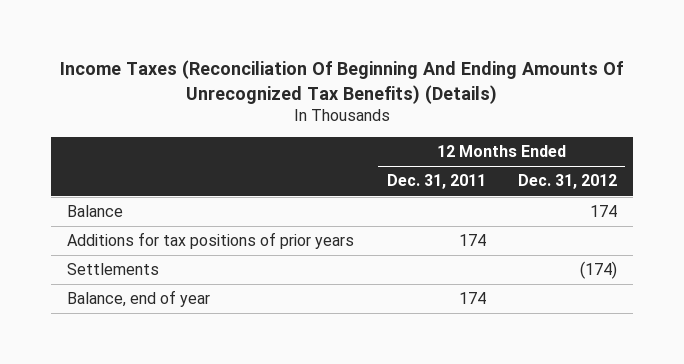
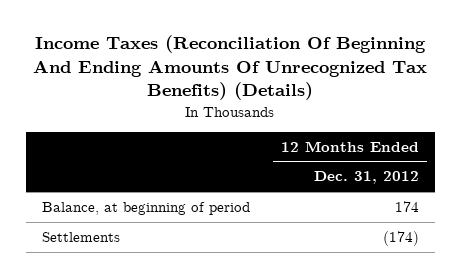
- | 12 Months Ended Dec. 31, 2011 | 12 Months Ended Dec. 31, 2012
+ | 12 Months Ended Dec. 31, 2012
- Balance | | 174
- Additions for tax positions of prior years | 174 |
+ Balance, at beginning of period | 174
- Balance, end of year | 174 |

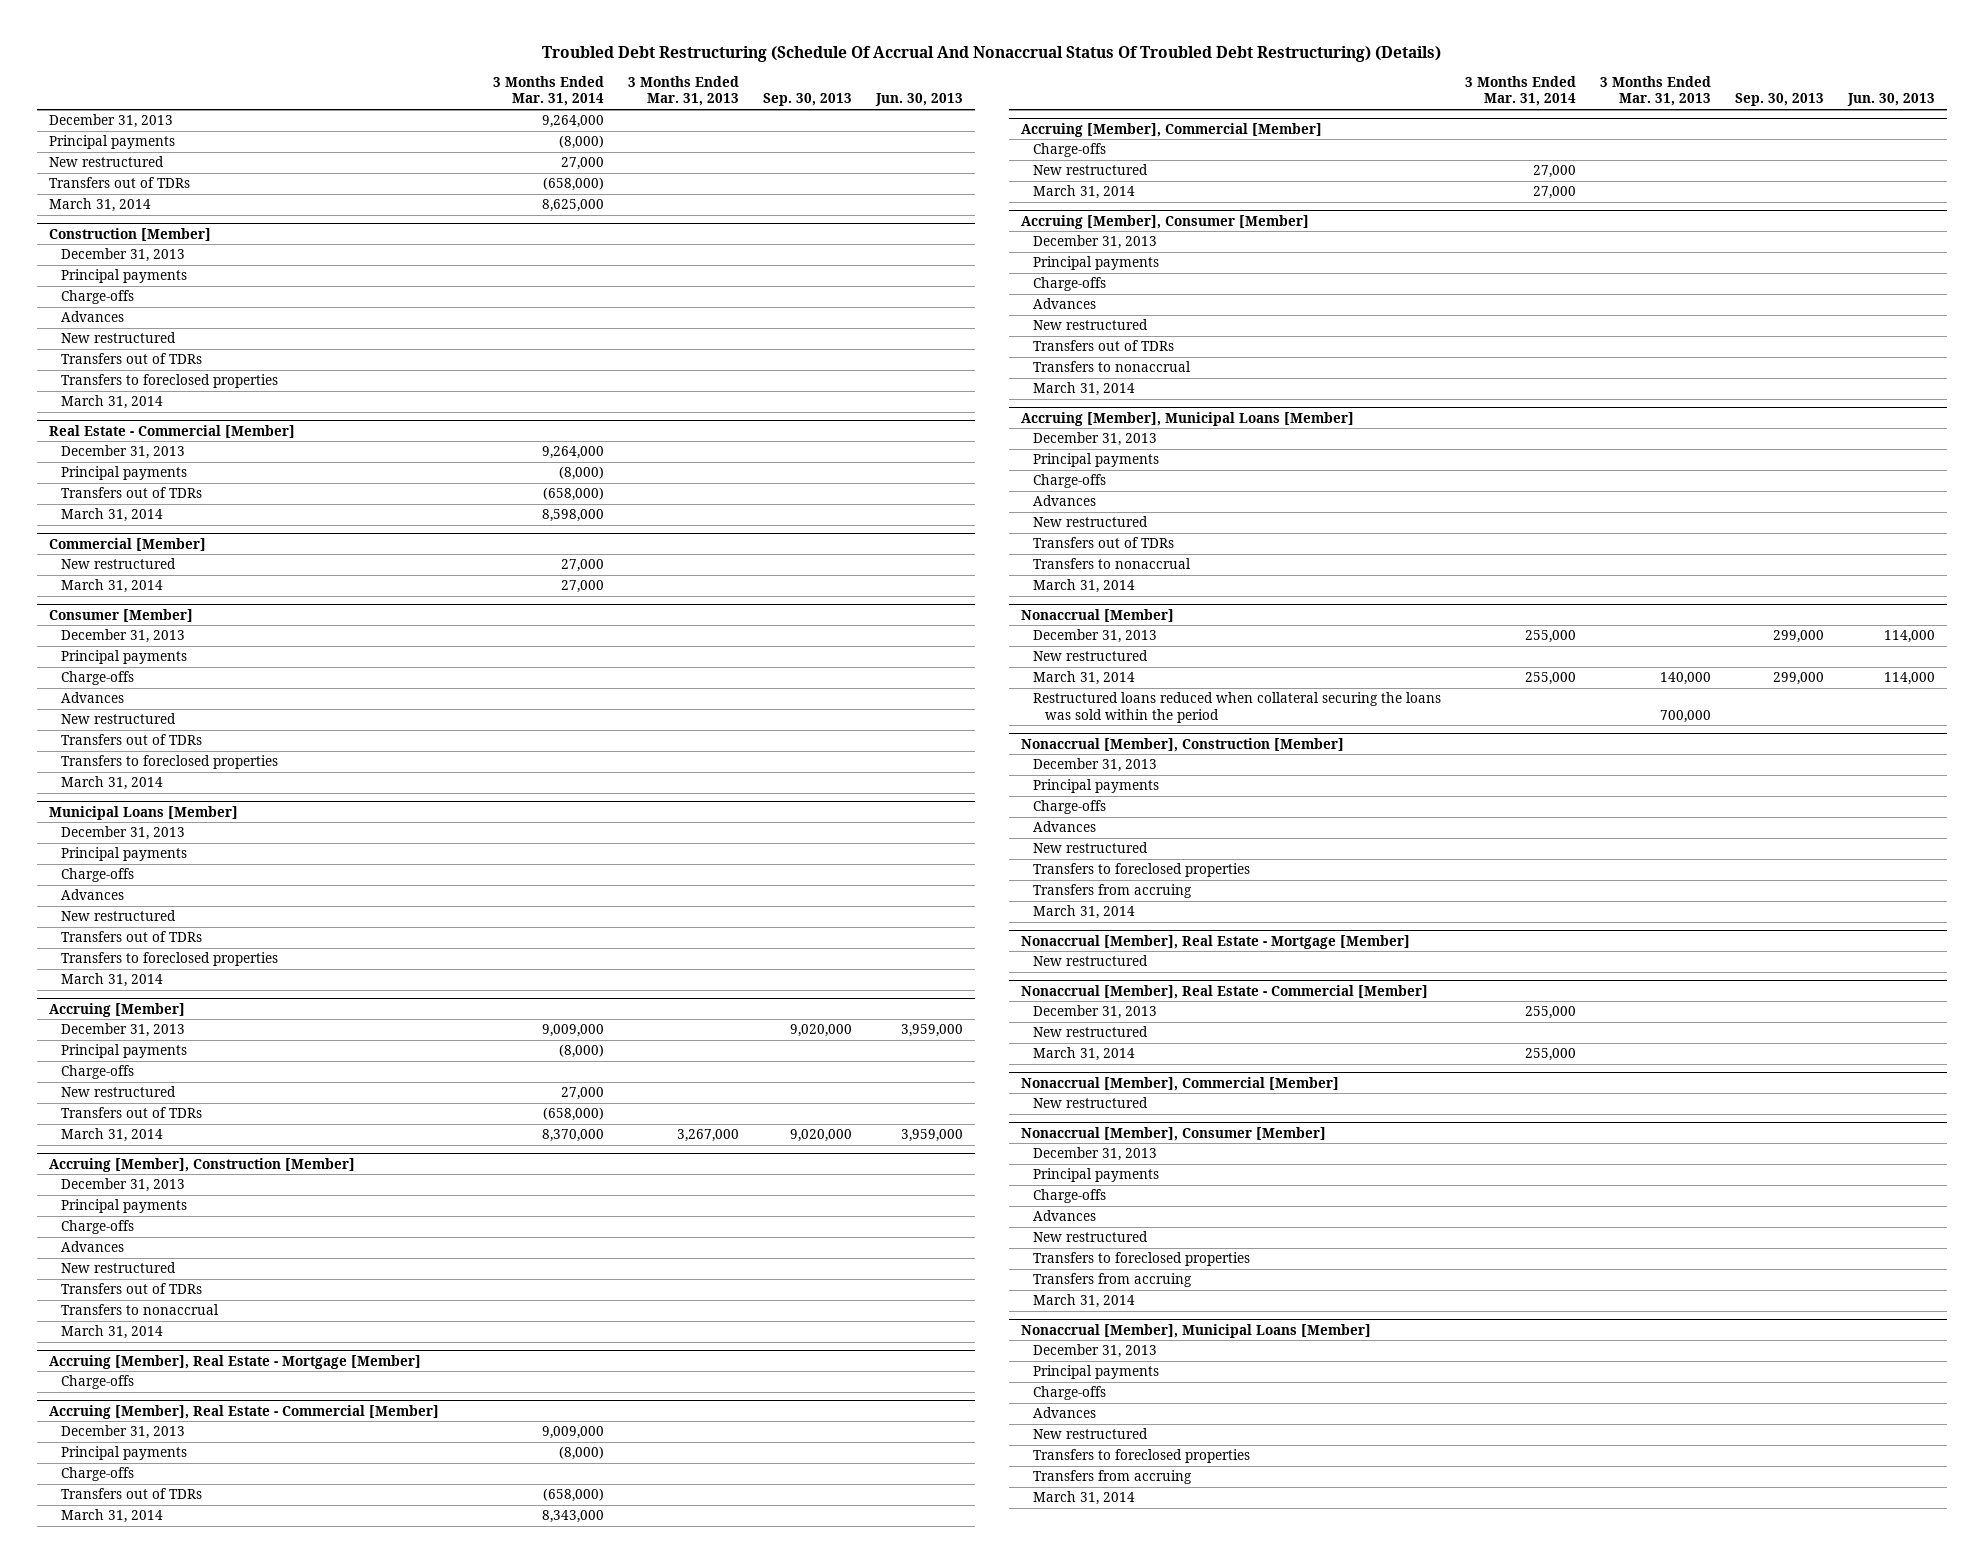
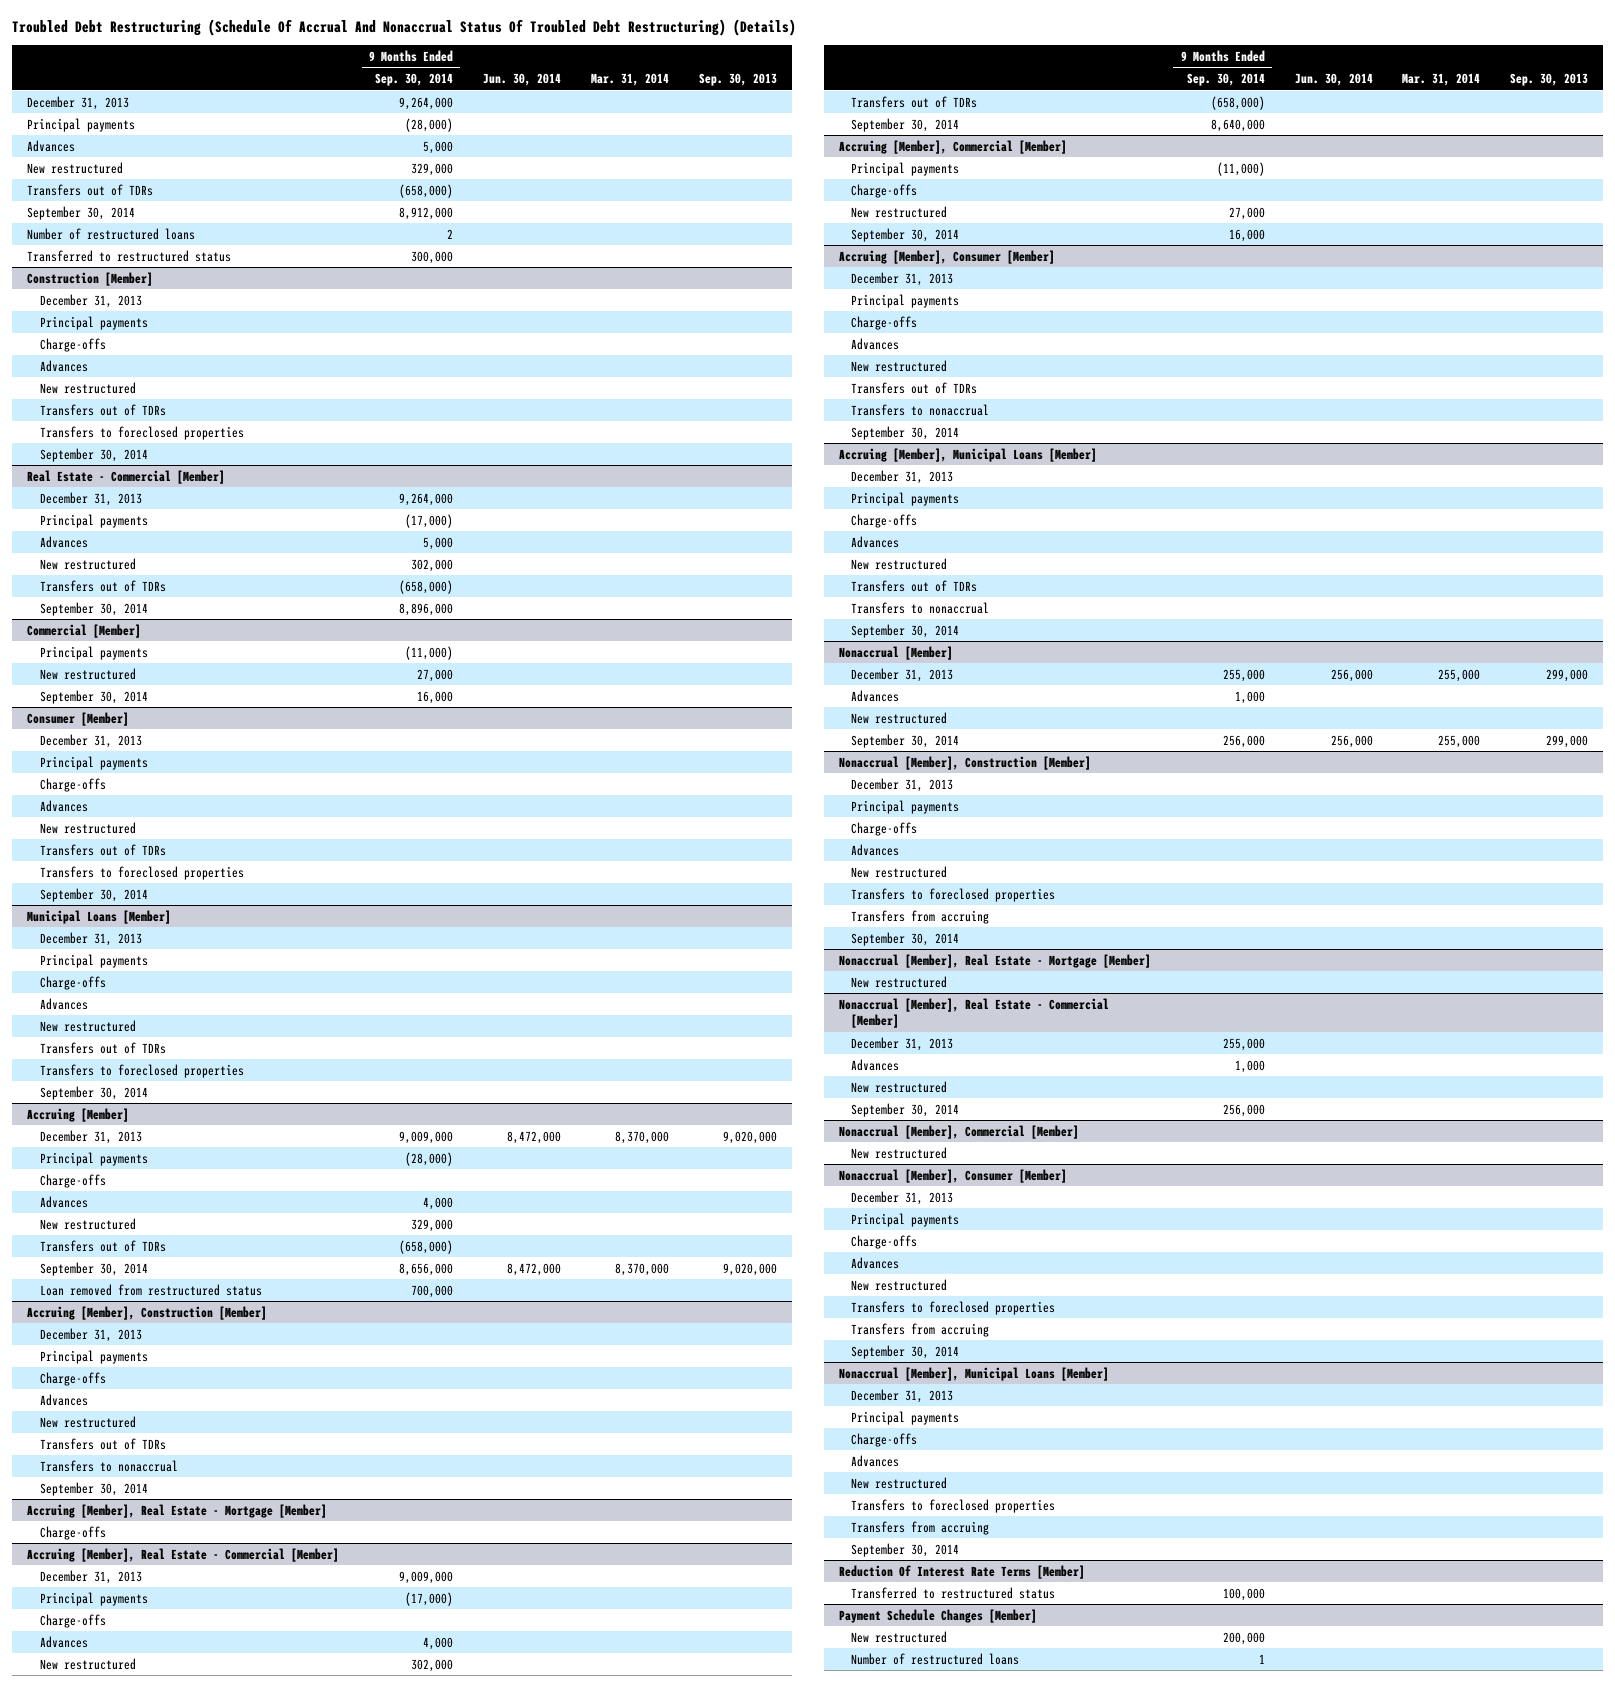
- | 3 Months Ended Mar. 31, 2014 | 3 Months Ended Mar. 31, 2013 | Sep. 30, 2013 | Jun. 30, 2013
+ | 9 Months Ended Sep. 30, 2014 | Jun. 30, 2014 | Mar. 31, 2014 | Sep. 30, 2013
+ Advances | 5,000 | | |
- March 31, 2014 | 8,625,000 | | |
+ September 30, 2014 | 8,912,000 | | |
+ Number of restructured loans | 2 | | |
+ Transferred to restructured status | 300,000 | | |
@ Construction [Member]
- March 31, 2014
+ September 30, 2014
@ Real Estate - Commercial [Member]
+ Advances | 5,000 | | |
+ New restructured | 302,000 | | |
- March 31, 2014 | 8,598,000 | | |
+ September 30, 2014 | 8,896,000 | | |
@ Commercial [Member]
+ Principal payments | (11,000) | | |
- March 31, 2014 | 27,000 | | |
+ September 30, 2014 | 16,000 | | |
@ Consumer [Member]
- March 31, 2014
+ September 30, 2014
@ Municipal Loans [Member]
- March 31, 2014
+ September 30, 2014
@ Accruing [Member]
+ Advances | 4,000 | | |
- March 31, 2014 | 8,370,000 | 3,267,000 | 9,020,000 | 3,959,000
+ September 30, 2014 | 8,656,000 | 8,472,000 | 8,370,000 | 9,020,000
+ Loan removed from restructured status | 700,000 | | |
@ Accruing [Member], Construction [Member]
- March 31, 2014
+ September 30, 2014
@ Accruing [Member], Real Estate - Commercial [Member]
+ Advances | 4,000 | | |
+ New restructured | 302,000 | | |
- March 31, 2014 | 8,343,000 | | |
+ September 30, 2014 | 8,640,000 | | |
@ Accruing [Member], Commercial [Member]
+ Principal payments | (11,000) | | |
- March 31, 2014 | 27,000 | | |
+ September 30, 2014 | 16,000 | | |
@ Accruing [Member], Consumer [Member]
- March 31, 2014
+ September 30, 2014
@ Accruing [Member], Municipal Loans [Member]
- March 31, 2014
+ September 30, 2014
@ Nonaccrual [Member]
+ Advances | 1,000 | | |
- March 31, 2014 | 255,000 | 140,000 | 299,000 | 114,000
- Restructured loans reduced when collateral securing the loans was sold within the period | | 700,000 | |
+ September 30, 2014 | 256,000 | 256,000 | 255,000 | 299,000
@ Nonaccrual [Member], Construction [Member]
- March 31, 2014
+ September 30, 2014
@ Nonaccrual [Member], Real Estate - Commercial [Member]
+ Advances | 1,000 | | |
- March 31, 2014 | 255,000 | | |
+ September 30, 2014 | 256,000 | | |
@ Nonaccrual [Member], Consumer [Member]
- March 31, 2014
+ September 30, 2014
@ Nonaccrual [Member], Municipal Loans [Member]
- March 31, 2014
+ September 30, 2014
+ Reduction Of Interest Rate Terms [Member]
+ Transferred to restructured status | 100,000 | | |
+ Payment Schedule Changes [Member]
+ New restructured | 200,000 | | |
+ Number of restructured loans | 1 | | |

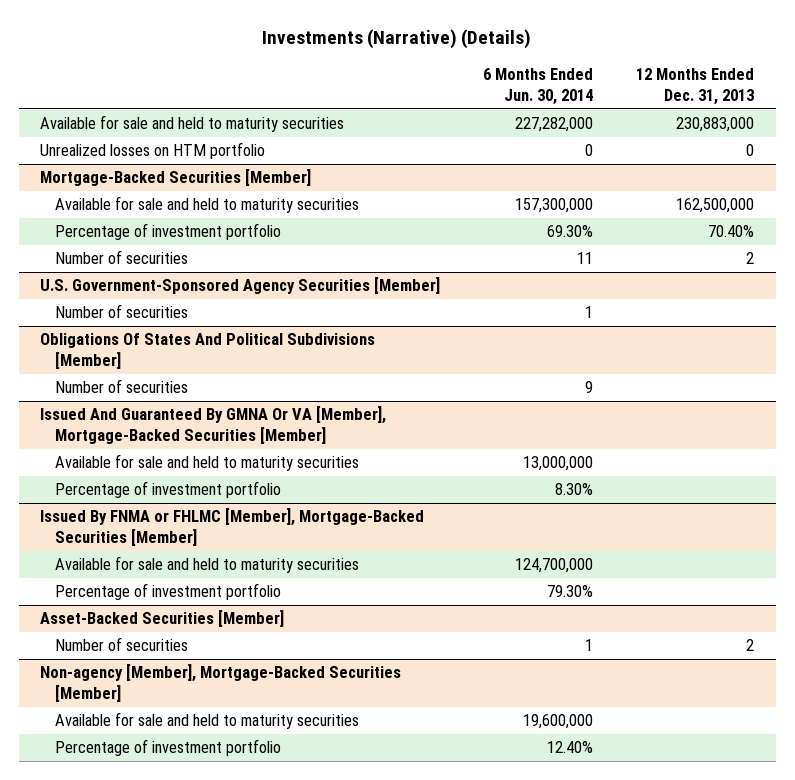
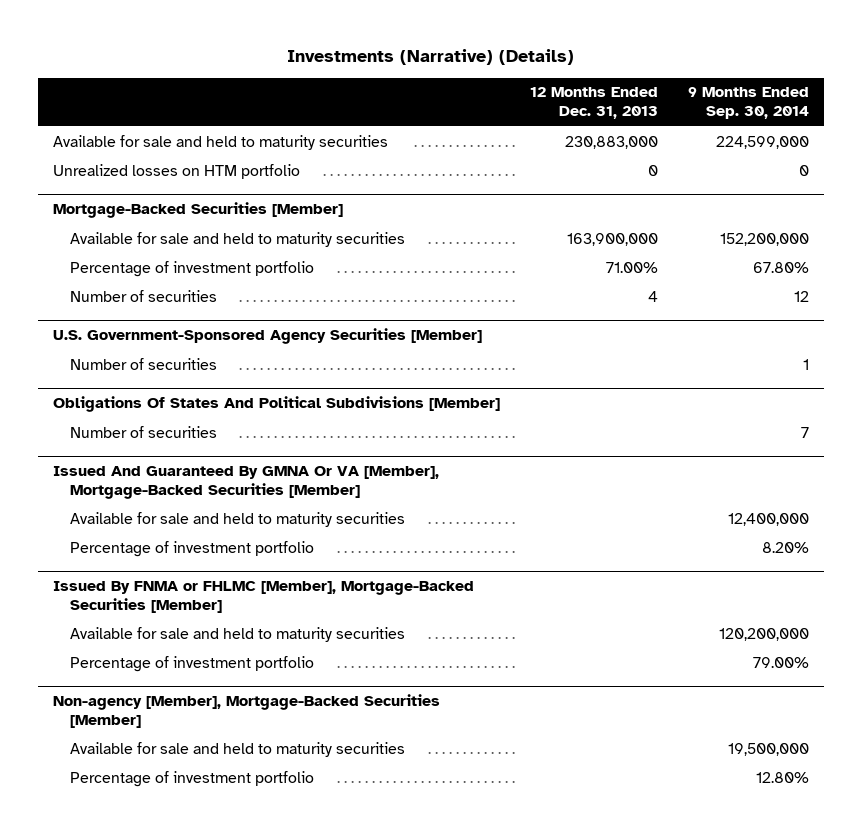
- | 6 Months Ended Jun. 30, 2014 | 12 Months Ended Dec. 31, 2013
+ | 12 Months Ended Dec. 31, 2013 | 9 Months Ended Sep. 30, 2014
@ Mortgage-Backed Securities [Member]
- Available for sale and held to maturity securities | 157,300,000 | 162,500,000
- Percentage of investment portfolio | 69.30% | 70.40%
- Number of securities | 11 | 2
+ Available for sale and held to maturity securities | 163,900,000 | 152,200,000
+ Percentage of investment portfolio | 71.00% | 67.80%
+ Number of securities | 4 | 12
- Asset-Backed Securities [Member]
- Number of securities | 1 | 2

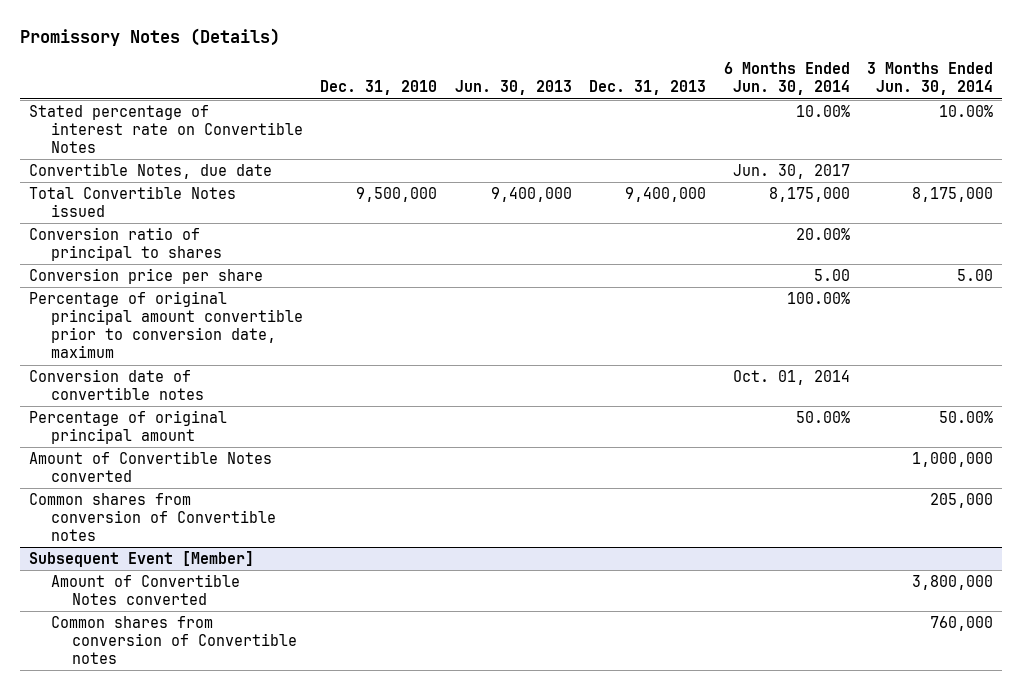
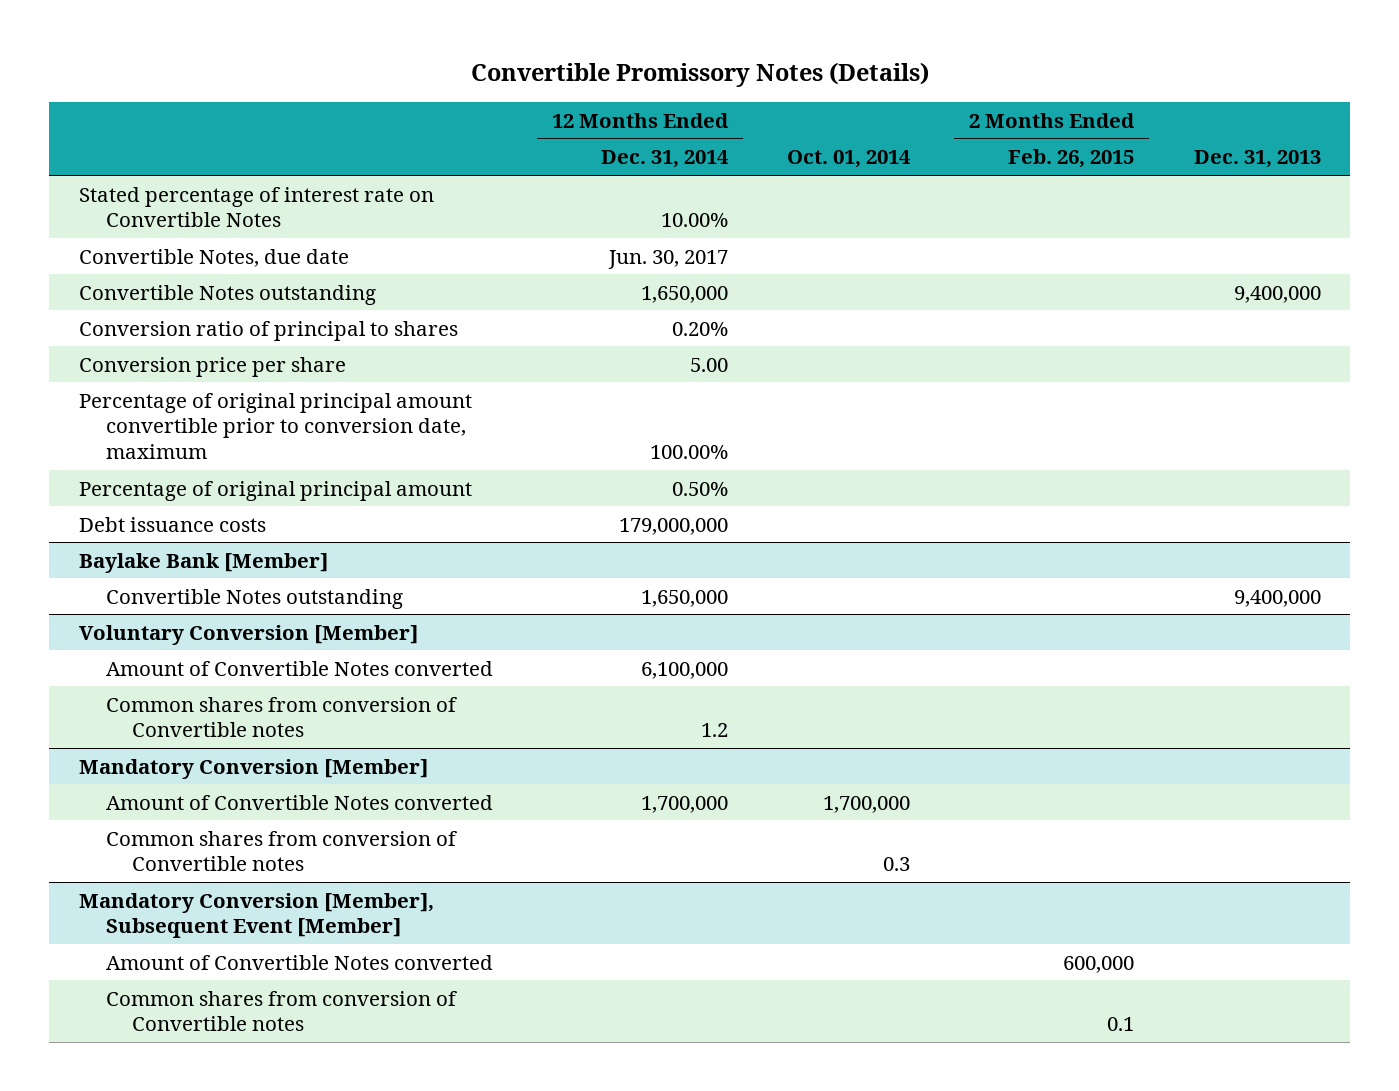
- Promissory Notes (Details)
+ Convertible Promissory Notes (Details)
- | Dec. 31, 2010 | Jun. 30, 2013 | Dec. 31, 2013 | 6 Months Ended Jun. 30, 2014 | 3 Months Ended Jun. 30, 2014
+ | 12 Months Ended Dec. 31, 2014 | Oct. 01, 2014 | 2 Months Ended Feb. 26, 2015 | Dec. 31, 2013
- Total Convertible Notes issued | 9,500,000 | 9,400,000 | 9,400,000 | 8,175,000 | 8,175,000
+ Convertible Notes outstanding | 1,650,000 | | | 9,400,000
- Conversion date of convertible notes | | | | Oct. 01, 2014 |
- Amount of Convertible Notes converted | | | | | 1,000,000
- Common shares from conversion of Convertible notes | | | | | 205,000
- Subsequent Event [Member]
+ Debt issuance costs | 179,000,000 | | |
+ Baylake Bank [Member]
+ Convertible Notes outstanding | 1,650,000 | | | 9,400,000
+ Voluntary Conversion [Member]
+ Amount of Convertible Notes converted | 6,100,000 | | |
+ Common shares from conversion of Convertible notes | 1.2 | | |
+ Mandatory Conversion [Member]
+ Amount of Convertible Notes converted | 1,700,000 | 1,700,000 | |
+ Common shares from conversion of Convertible notes | | 0.3 | |
+ Mandatory Conversion [Member], Subsequent Event [Member]

